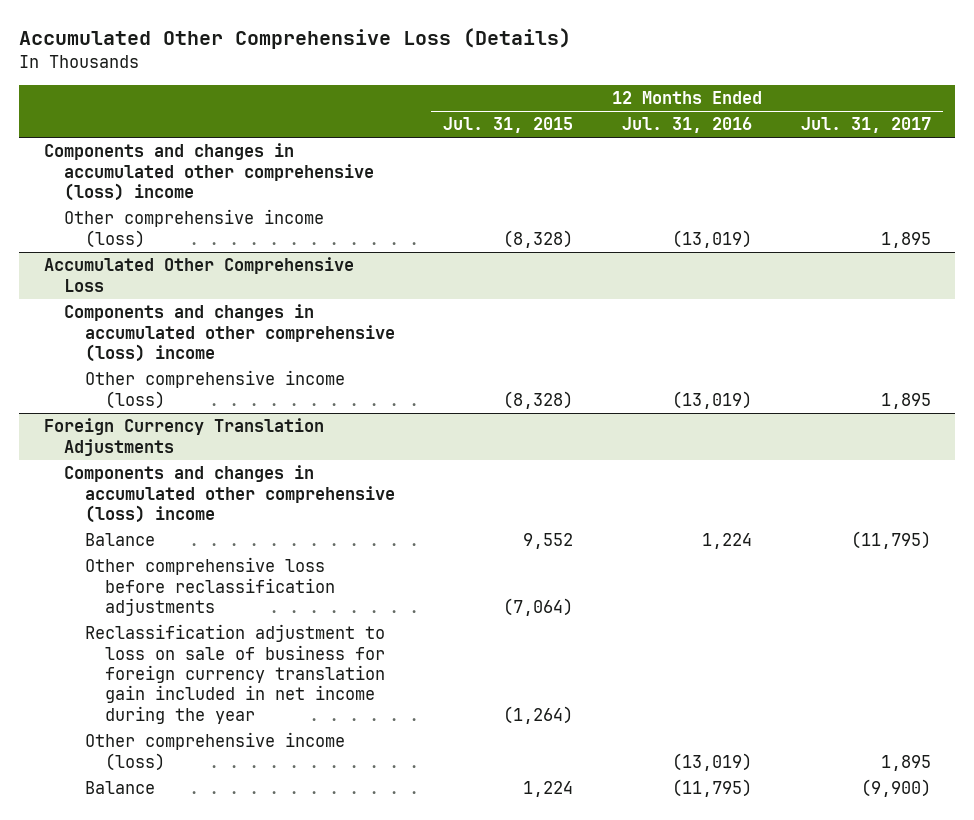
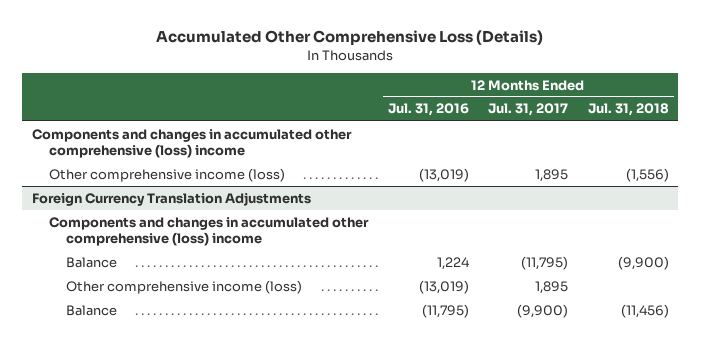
- | 12 Months Ended Jul. 31, 2015 | 12 Months Ended Jul. 31, 2016 | 12 Months Ended Jul. 31, 2017
+ | 12 Months Ended Jul. 31, 2016 | 12 Months Ended Jul. 31, 2017 | 12 Months Ended Jul. 31, 2018
- Accumulated Other Comprehensive Loss
- Components and changes in accumulated other comprehensive (loss) income
- Other comprehensive income (loss) | (8,328) | (13,019) | 1,895
@ Foreign Currency Translation Adjustments
- Other comprehensive loss before reclassification adjustments | (7,064) | |
- Reclassification adjustment to loss on sale of business for foreign currency translation gain included in net income during the year | (1,264) | |

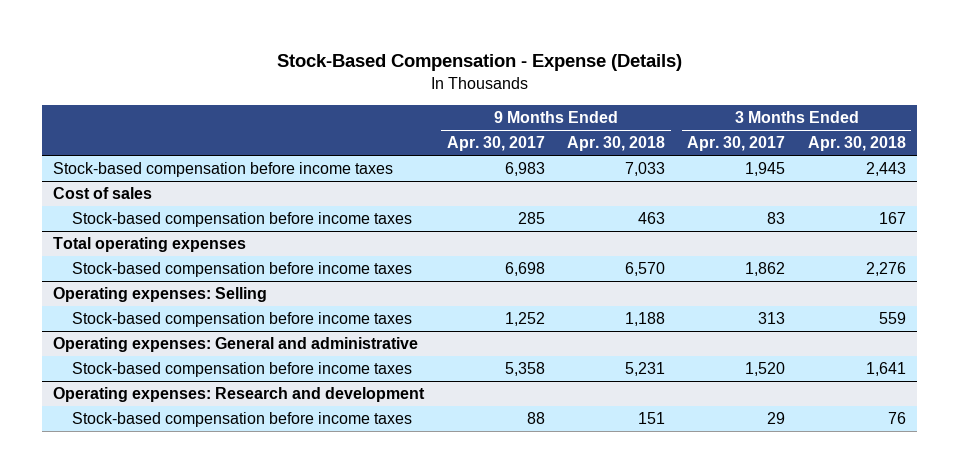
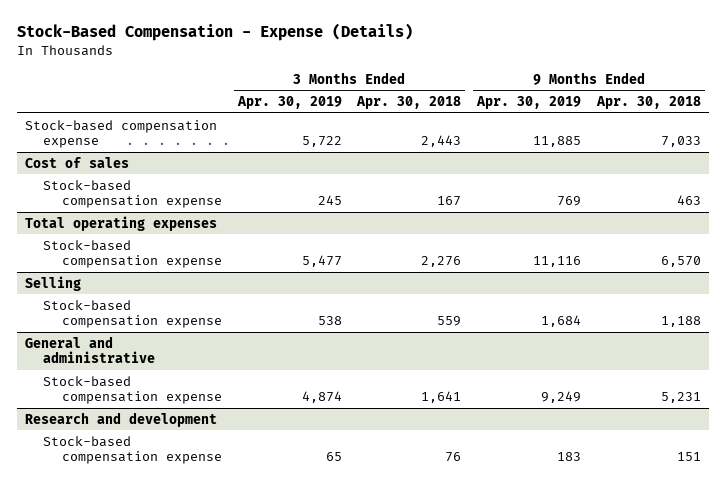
- | 9 Months Ended Apr. 30, 2017 | 9 Months Ended Apr. 30, 2018 | 3 Months Ended Apr. 30, 2017 | 3 Months Ended Apr. 30, 2018
+ | 3 Months Ended Apr. 30, 2019 | 3 Months Ended Apr. 30, 2018 | 9 Months Ended Apr. 30, 2019 | 9 Months Ended Apr. 30, 2018
- Stock-based compensation before income taxes | 6,983 | 7,033 | 1,945 | 2,443
+ Stock-based compensation expense | 5,722 | 2,443 | 11,885 | 7,033
@ Cost of sales
- Stock-based compensation before income taxes | 285 | 463 | 83 | 167
+ Stock-based compensation expense | 245 | 167 | 769 | 463
@ Total operating expenses
- Stock-based compensation before income taxes | 6,698 | 6,570 | 1,862 | 2,276
- Operating expenses: Selling
- Stock-based compensation before income taxes | 1,252 | 1,188 | 313 | 559
- Operating expenses: General and administrative
- Stock-based compensation before income taxes | 5,358 | 5,231 | 1,520 | 1,641
- Operating expenses: Research and development
- Stock-based compensation before income taxes | 88 | 151 | 29 | 76
@ Total operating expenses
+ Stock-based compensation expense | 5,477 | 2,276 | 11,116 | 6,570
+ Selling
+ Stock-based compensation expense | 538 | 559 | 1,684 | 1,188
+ General and administrative
+ Stock-based compensation expense | 4,874 | 1,641 | 9,249 | 5,231
+ Research and development
+ Stock-based compensation expense | 65 | 76 | 183 | 151

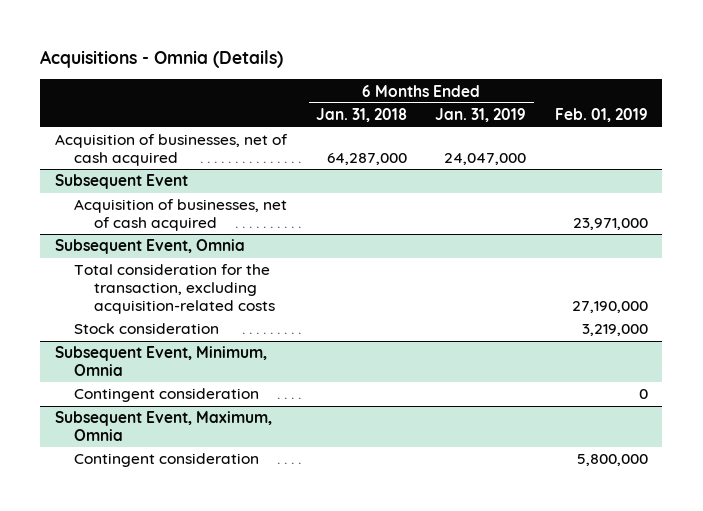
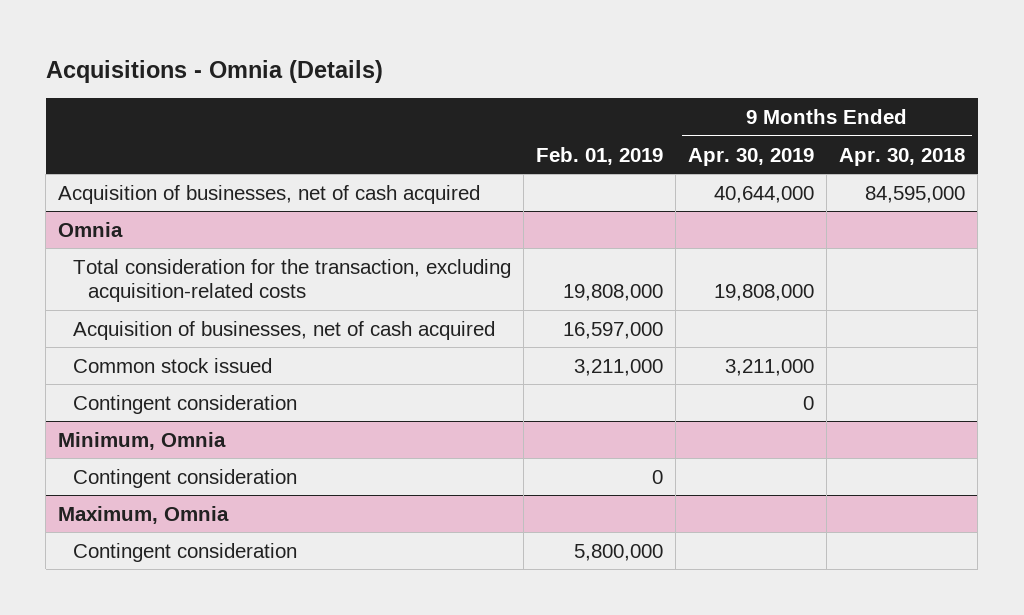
- | 6 Months Ended Jan. 31, 2018 | 6 Months Ended Jan. 31, 2019 | Feb. 01, 2019
+ | Feb. 01, 2019 | 9 Months Ended Apr. 30, 2019 | 9 Months Ended Apr. 30, 2018
- Subsequent Event
- Acquisition of businesses, net of cash acquired | | | 23,971,000
- Subsequent Event, Omnia
- Total consideration for the transaction, excluding acquisition-related costs | | | 27,190,000
- Stock consideration | | | 3,219,000
- Subsequent Event, Minimum, Omnia
+ Omnia
+ Total consideration for the transaction, excluding acquisition-related costs | 19,808,000 | 19,808,000 |
+ Acquisition of businesses, net of cash acquired | 16,597,000 | |
+ Common stock issued | 3,211,000 | 3,211,000 |
+ Contingent consideration | | 0 |
+ Minimum, Omnia
- Subsequent Event, Maximum, Omnia
+ Maximum, Omnia

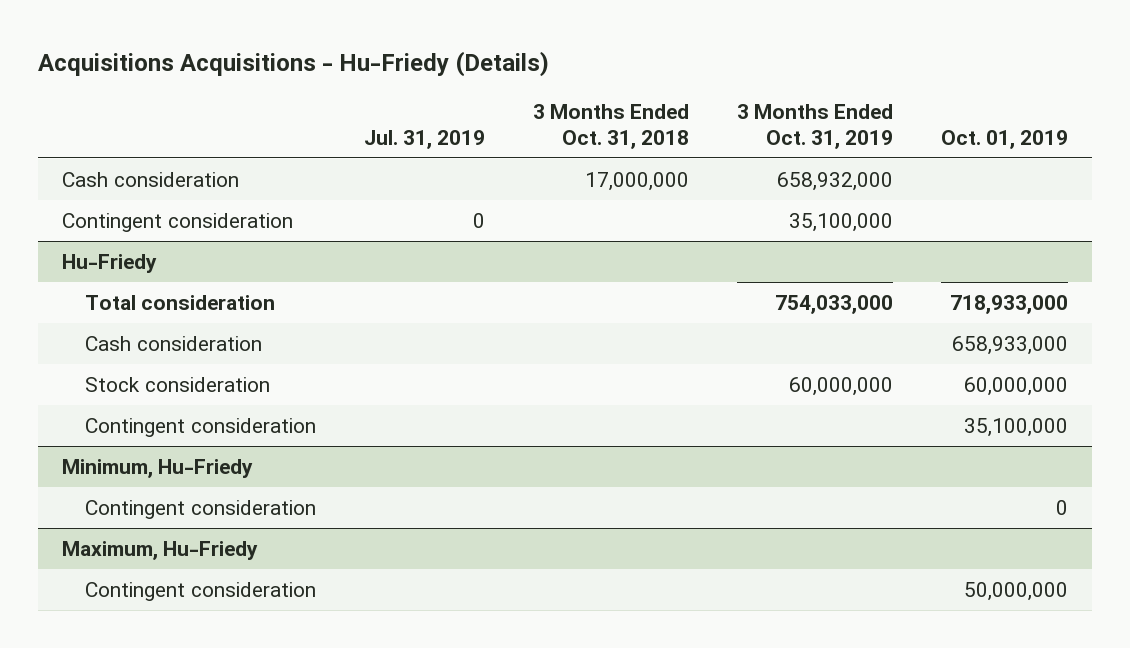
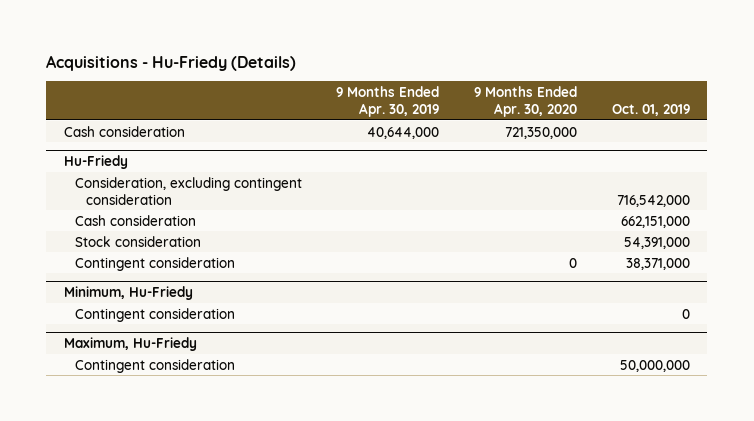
- Acquisitions Acquisitions - Hu-Friedy (Details)
+ Acquisitions - Hu-Friedy (Details)
- | Jul. 31, 2019 | 3 Months Ended Oct. 31, 2018 | 3 Months Ended Oct. 31, 2019 | Oct. 01, 2019
+ | 9 Months Ended Apr. 30, 2019 | 9 Months Ended Apr. 30, 2020 | Oct. 01, 2019
- Contingent consideration | 0 | | 35,100,000 |
@ Hu-Friedy
- Total consideration | | | 754,033,000 | 718,933,000
- Cash consideration | | | | 658,933,000
- Stock consideration | | | 60,000,000 | 60,000,000
- Contingent consideration | | | | 35,100,000
+ Consideration, excluding contingent consideration | | | 716,542,000
+ Cash consideration | | | 662,151,000
+ Stock consideration | | | 54,391,000
+ Contingent consideration | | 0 | 38,371,000

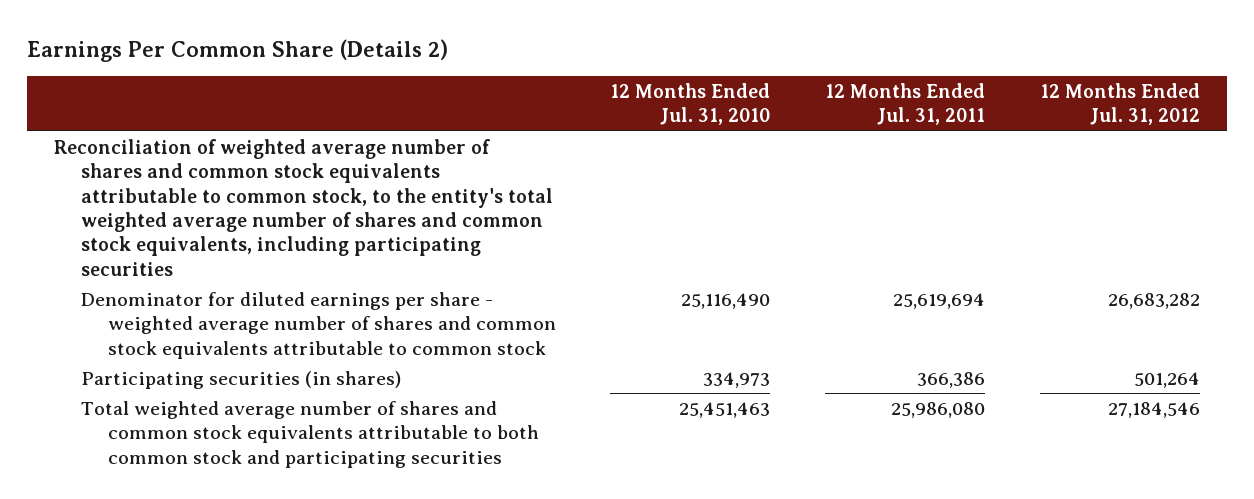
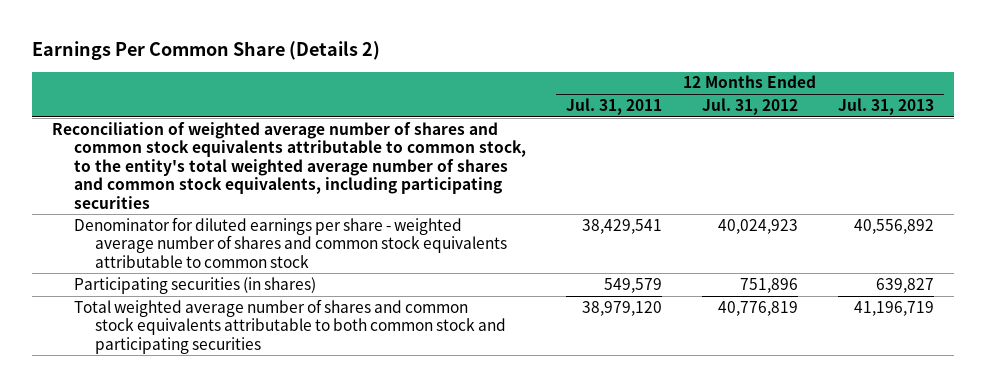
- | 12 Months Ended Jul. 31, 2010 | 12 Months Ended Jul. 31, 2011 | 12 Months Ended Jul. 31, 2012
+ | 12 Months Ended Jul. 31, 2011 | 12 Months Ended Jul. 31, 2012 | 12 Months Ended Jul. 31, 2013
- Denominator for diluted earnings per share - weighted average number of shares and common stock equivalents attributable to common stock | 25,116,490 | 25,619,694 | 26,683,282
- Participating securities (in shares) | 334,973 | 366,386 | 501,264
- Total weighted average number of shares and common stock equivalents attributable to both common stock and participating securities | 25,451,463 | 25,986,080 | 27,184,546
+ Denominator for diluted earnings per share - weighted average number of shares and common stock equivalents attributable to common stock | 38,429,541 | 40,024,923 | 40,556,892
+ Participating securities (in shares) | 549,579 | 751,896 | 639,827
+ Total weighted average number of shares and common stock equivalents attributable to both common stock and participating securities | 38,979,120 | 40,776,819 | 41,196,719

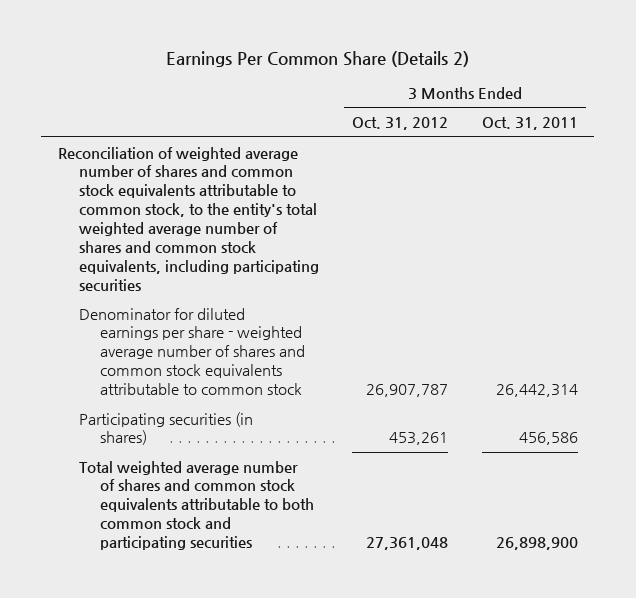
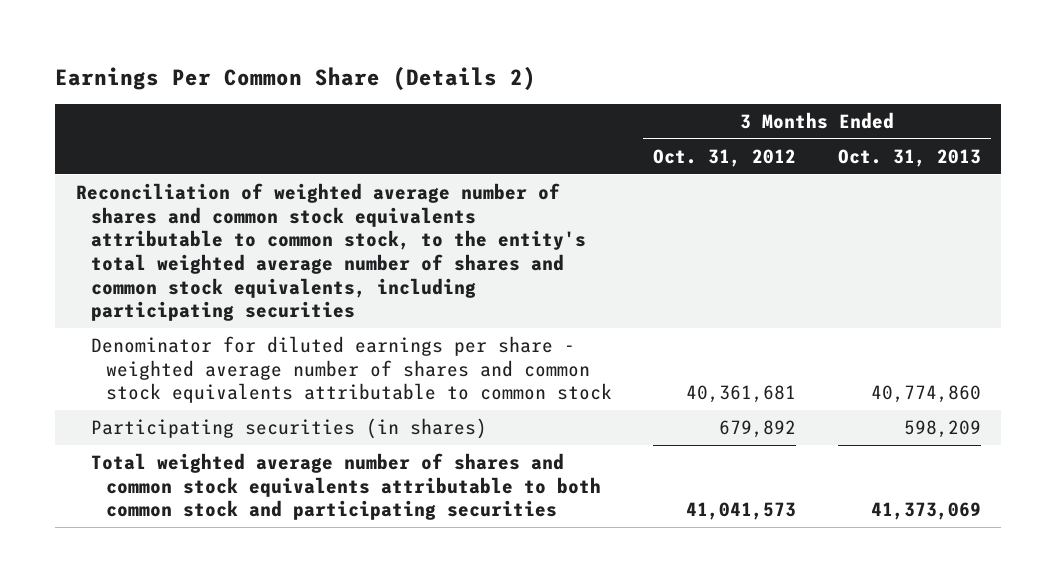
- | 3 Months Ended Oct. 31, 2012 | 3 Months Ended Oct. 31, 2011
+ | 3 Months Ended Oct. 31, 2012 | 3 Months Ended Oct. 31, 2013
- Denominator for diluted earnings per share - weighted average number of shares and common stock equivalents attributable to common stock | 26,907,787 | 26,442,314
- Participating securities (in shares) | 453,261 | 456,586
- Total weighted average number of shares and common stock equivalents attributable to both common stock and participating securities | 27,361,048 | 26,898,900
+ Denominator for diluted earnings per share - weighted average number of shares and common stock equivalents attributable to common stock | 40,361,681 | 40,774,860
+ Participating securities (in shares) | 679,892 | 598,209
+ Total weighted average number of shares and common stock equivalents attributable to both common stock and participating securities | 41,041,573 | 41,373,069

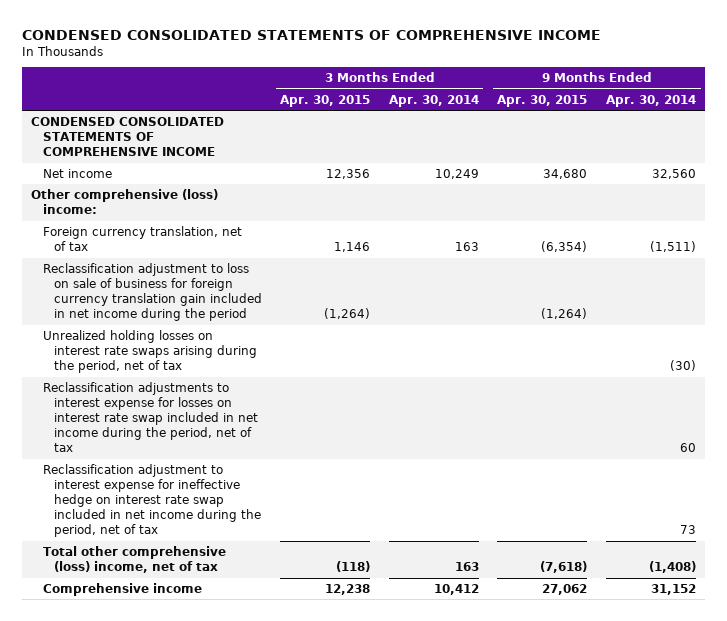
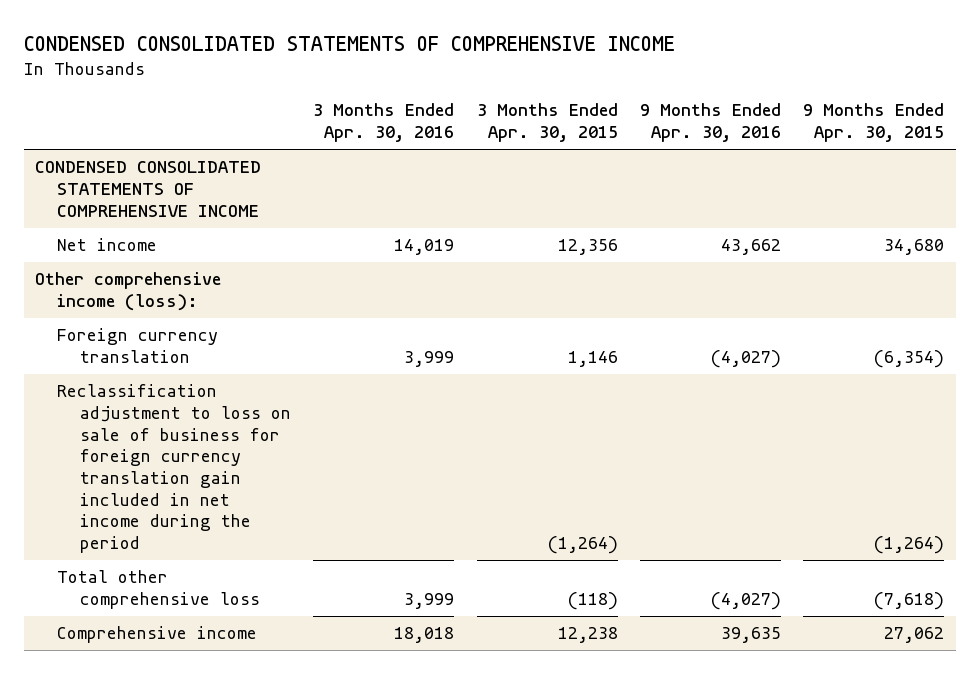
- | 3 Months Ended Apr. 30, 2015 | 3 Months Ended Apr. 30, 2014 | 9 Months Ended Apr. 30, 2015 | 9 Months Ended Apr. 30, 2014
+ | 3 Months Ended Apr. 30, 2016 | 3 Months Ended Apr. 30, 2015 | 9 Months Ended Apr. 30, 2016 | 9 Months Ended Apr. 30, 2015
- Other comprehensive (loss) income:
- Foreign currency translation, net of tax | 1,146 | 163 | (6,354) | (1,511)
+ Other comprehensive income (loss):
+ Foreign currency translation | 3,999 | 1,146 | (4,027) | (6,354)
- Unrealized holding losses on interest rate swaps arising during the period, net of tax | | | | (30)
- Reclassification adjustments to interest expense for losses on interest rate swap included in net income during the period, net of tax | | | | 60
- Reclassification adjustment to interest expense for ineffective hedge on interest rate swap included in net income during the period, net of tax | | | | 73
- Total other comprehensive (loss) income, net of tax | (118) | 163 | (7,618) | (1,408)
+ Total other comprehensive loss | 3,999 | (118) | (4,027) | (7,618)

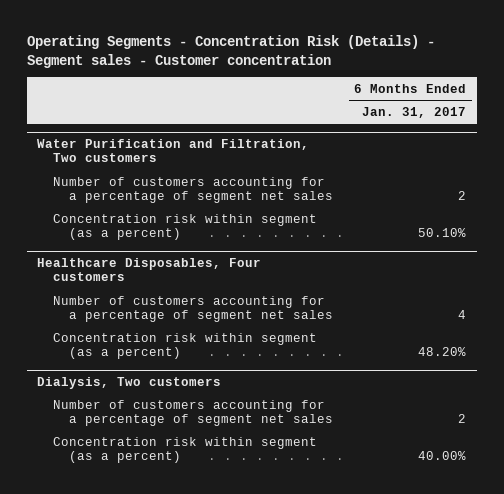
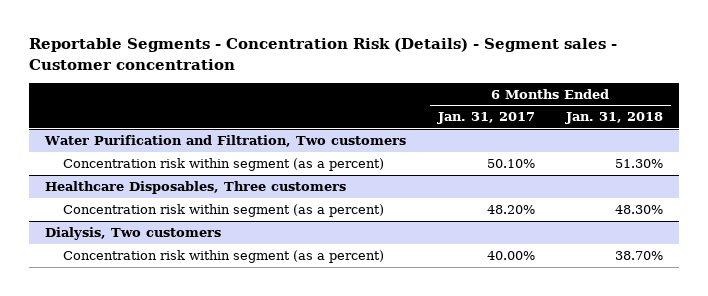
- Operating Segments - Concentration Risk (Details) - Segment sales - Customer concentration
+ Reportable Segments - Concentration Risk (Details) - Segment sales - Customer concentration
- | 6 Months Ended Jan. 31, 2017
+ | 6 Months Ended Jan. 31, 2017 | 6 Months Ended Jan. 31, 2018
@ Water Purification and Filtration, Two customers
- Number of customers accounting for a percentage of segment net sales | 2
- Healthcare Disposables, Four customers
- Number of customers accounting for a percentage of segment net sales | 4
+ Healthcare Disposables, Three customers
@ Dialysis, Two customers
- Number of customers accounting for a percentage of segment net sales | 2

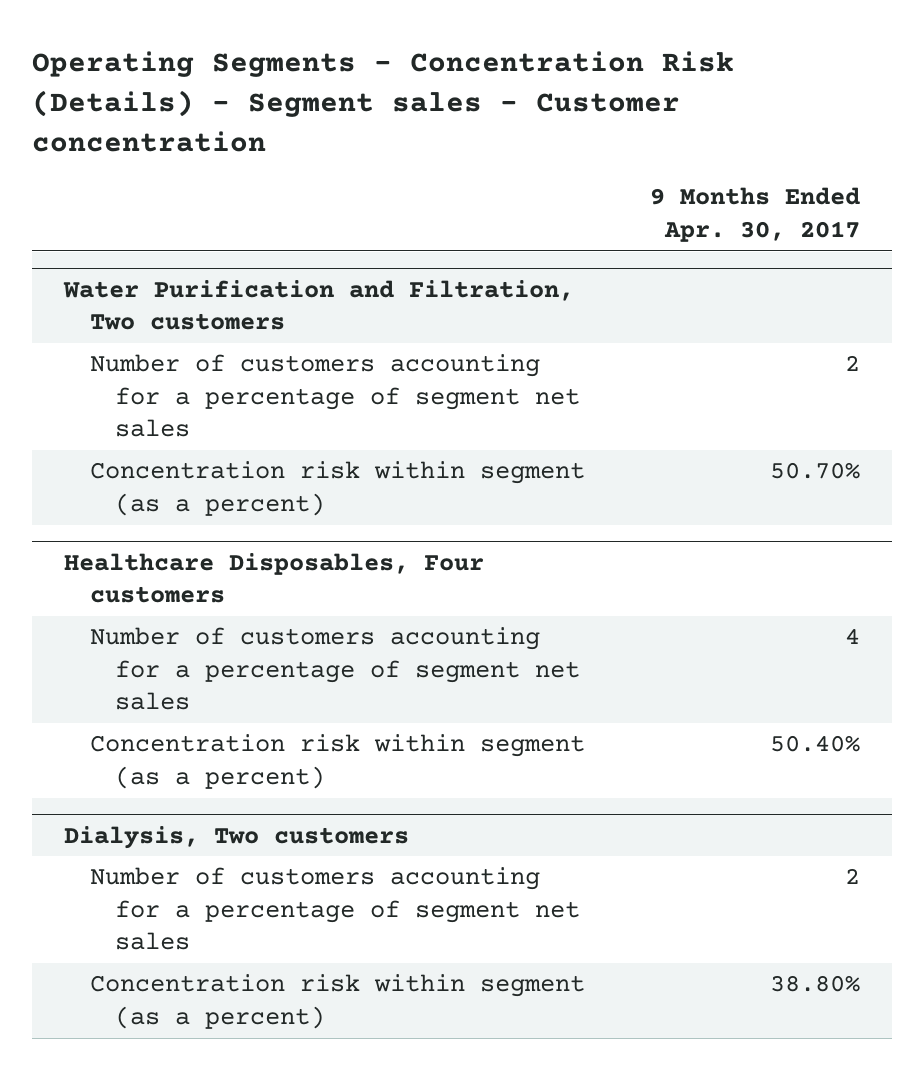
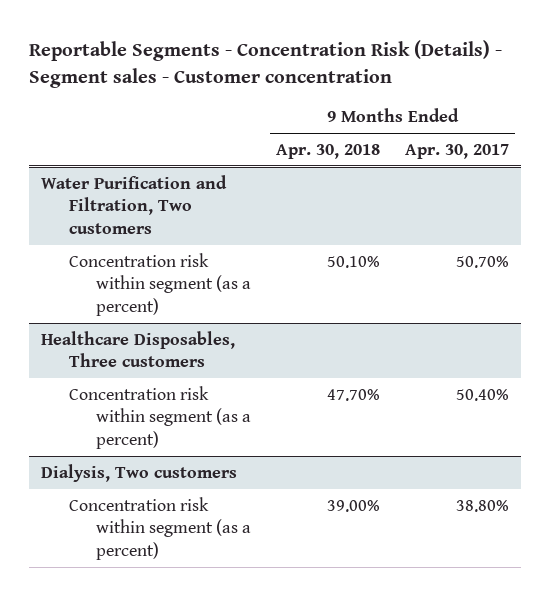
- Operating Segments - Concentration Risk (Details) - Segment sales - Customer concentration
+ Reportable Segments - Concentration Risk (Details) - Segment sales - Customer concentration
- | 9 Months Ended Apr. 30, 2017
+ | 9 Months Ended Apr. 30, 2018 | 9 Months Ended Apr. 30, 2017
@ Water Purification and Filtration, Two customers
- Number of customers accounting for a percentage of segment net sales | 2
- Healthcare Disposables, Four customers
- Number of customers accounting for a percentage of segment net sales | 4
+ Healthcare Disposables, Three customers
@ Dialysis, Two customers
- Number of customers accounting for a percentage of segment net sales | 2

